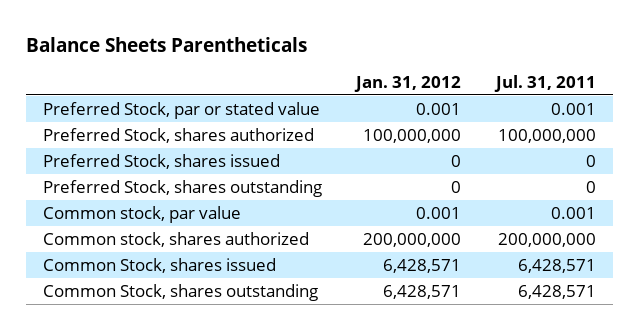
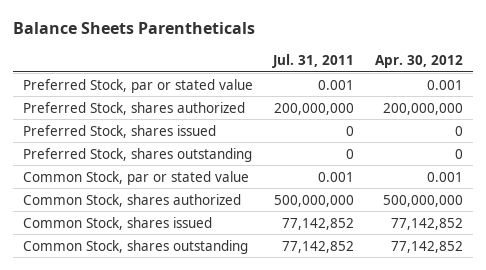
- | Jan. 31, 2012 | Jul. 31, 2011
+ | Jul. 31, 2011 | Apr. 30, 2012
- Preferred Stock, shares authorized | 100,000,000 | 100,000,000
+ Preferred Stock, shares authorized | 200,000,000 | 200,000,000
- Common stock, par value | 0.001 | 0.001
- Common stock, shares authorized | 200,000,000 | 200,000,000
- Common Stock, shares issued | 6,428,571 | 6,428,571
- Common Stock, shares outstanding | 6,428,571 | 6,428,571
+ Common Stock, par or stated value | 0.001 | 0.001
+ Common Stock, shares authorized | 500,000,000 | 500,000,000
+ Common Stock, shares issued | 77,142,852 | 77,142,852
+ Common Stock, shares outstanding | 77,142,852 | 77,142,852

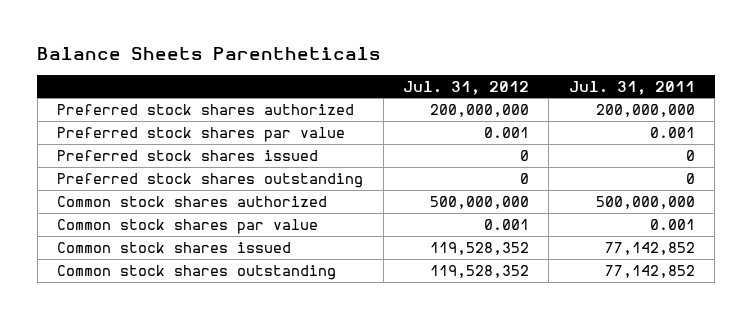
- | Jul. 31, 2011 | Apr. 30, 2012
+ | Jul. 31, 2012 | Jul. 31, 2011
- Preferred Stock, par or stated value | 0.001 | 0.001
- Preferred Stock, shares authorized | 200,000,000 | 200,000,000
- Preferred Stock, shares issued | 0 | 0
- Preferred Stock, shares outstanding | 0 | 0
- Common Stock, par or stated value | 0.001 | 0.001
- Common Stock, shares authorized | 500,000,000 | 500,000,000
- Common Stock, shares issued | 77,142,852 | 77,142,852
- Common Stock, shares outstanding | 77,142,852 | 77,142,852
+ Preferred stock shares authorized | 200,000,000 | 200,000,000
+ Preferred stock shares par value | 0.001 | 0.001
+ Preferred stock shares issued | 0 | 0
+ Preferred stock shares outstanding | 0 | 0
+ Common stock shares authorized | 500,000,000 | 500,000,000
+ Common stock shares par value | 0.001 | 0.001
+ Common stock shares issued | 119,528,352 | 77,142,852
+ Common stock shares outstanding | 119,528,352 | 77,142,852

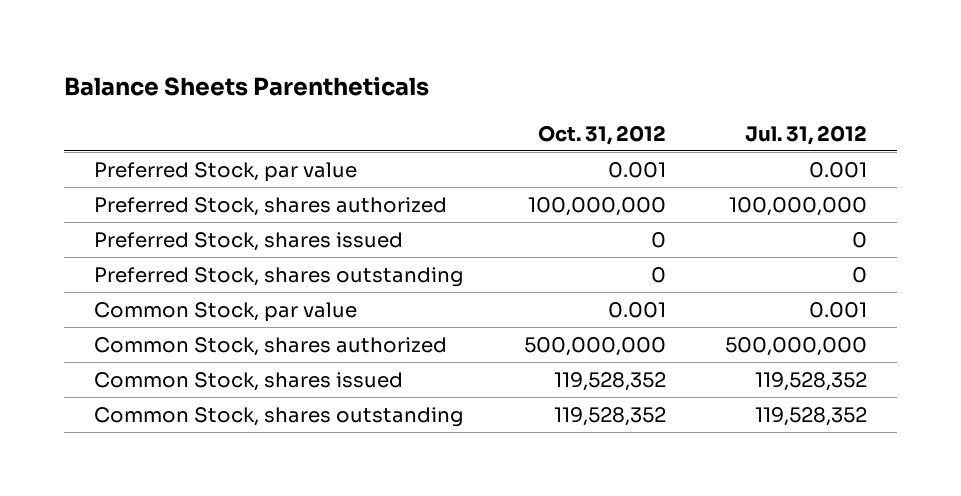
- | Jul. 31, 2012 | Jul. 31, 2011
+ | Oct. 31, 2012 | Jul. 31, 2012
- Preferred stock shares authorized | 200,000,000 | 200,000,000
- Preferred stock shares par value | 0.001 | 0.001
- Preferred stock shares issued | 0 | 0
- Preferred stock shares outstanding | 0 | 0
- Common stock shares authorized | 500,000,000 | 500,000,000
- Common stock shares par value | 0.001 | 0.001
- Common stock shares issued | 119,528,352 | 77,142,852
- Common stock shares outstanding | 119,528,352 | 77,142,852
+ Preferred Stock, par value | 0.001 | 0.001
+ Preferred Stock, shares authorized | 100,000,000 | 100,000,000
+ Preferred Stock, shares issued | 0 | 0
+ Preferred Stock, shares outstanding | 0 | 0
+ Common Stock, par value | 0.001 | 0.001
+ Common Stock, shares authorized | 500,000,000 | 500,000,000
+ Common Stock, shares issued | 119,528,352 | 119,528,352
+ Common Stock, shares outstanding | 119,528,352 | 119,528,352

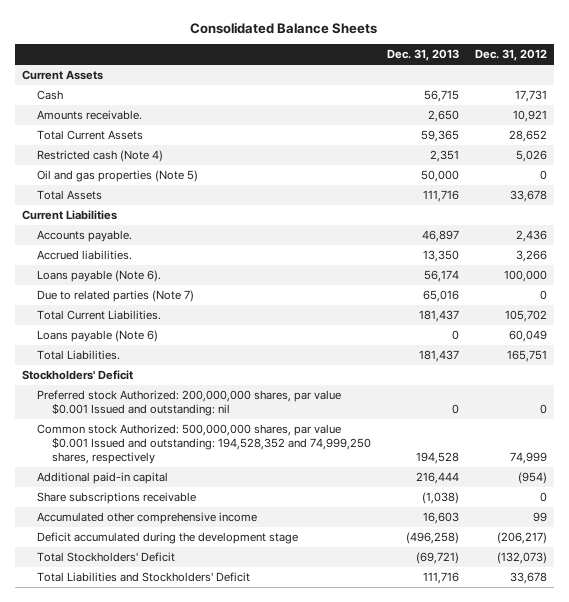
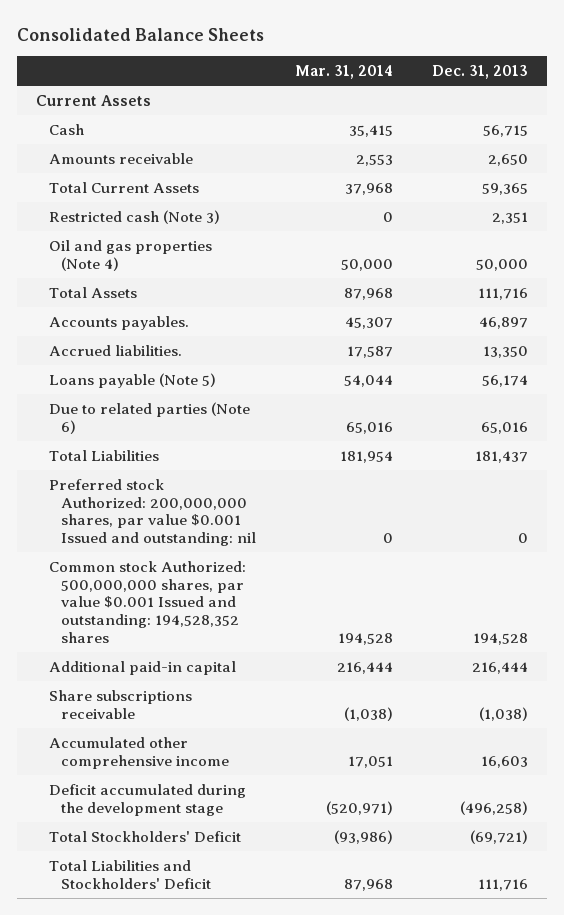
- | Dec. 31, 2013 | Dec. 31, 2012
+ | Mar. 31, 2014 | Dec. 31, 2013
- Amounts receivable. | 2,650 | 10,921
+ Amounts receivable | 2,553 | 2,650
- Restricted cash (Note 4) | 2,351 | 5,026
- Oil and gas properties (Note 5) | 50,000 | 0
+ Restricted cash (Note 3) | 0 | 2,351
+ Oil and gas properties (Note 4) | 50,000 | 50,000
- Current Liabilities
- Accounts payable. | 46,897 | 2,436
+ Accounts payables. | 45,307 | 46,897
- Loans payable (Note 6). | 56,174 | 100,000
- Due to related parties (Note 7) | 65,016 | 0
- Total Current Liabilities. | 181,437 | 105,702
- Loans payable (Note 6) | 0 | 60,049
- Total Liabilities. | 181,437 | 165,751
- Stockholders' Deficit
+ Loans payable (Note 5) | 54,044 | 56,174
+ Due to related parties (Note 6) | 65,016 | 65,016
+ Total Liabilities | 181,954 | 181,437
- Common stock Authorized: 500,000,000 shares, par value $0.001 Issued and outstanding: 194,528,352 and 74,999,250 shares, respectively | 194,528 | 74,999
+ Common stock Authorized: 500,000,000 shares, par value $0.001 Issued and outstanding: 194,528,352 shares | 194,528 | 194,528

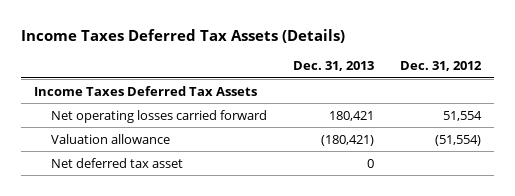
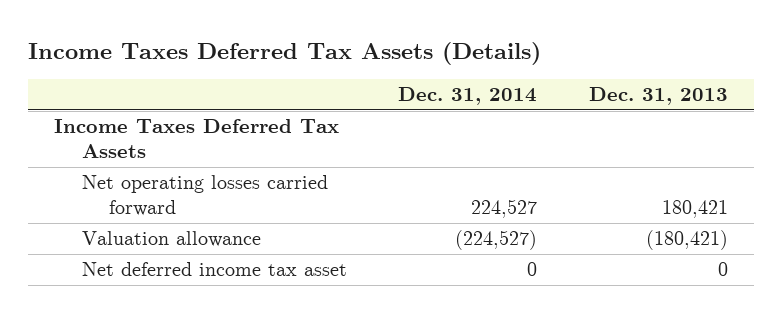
- | Dec. 31, 2013 | Dec. 31, 2012
+ | Dec. 31, 2014 | Dec. 31, 2013
- Net deferred tax asset | 0 |
+ Net deferred income tax asset | 0 | 0

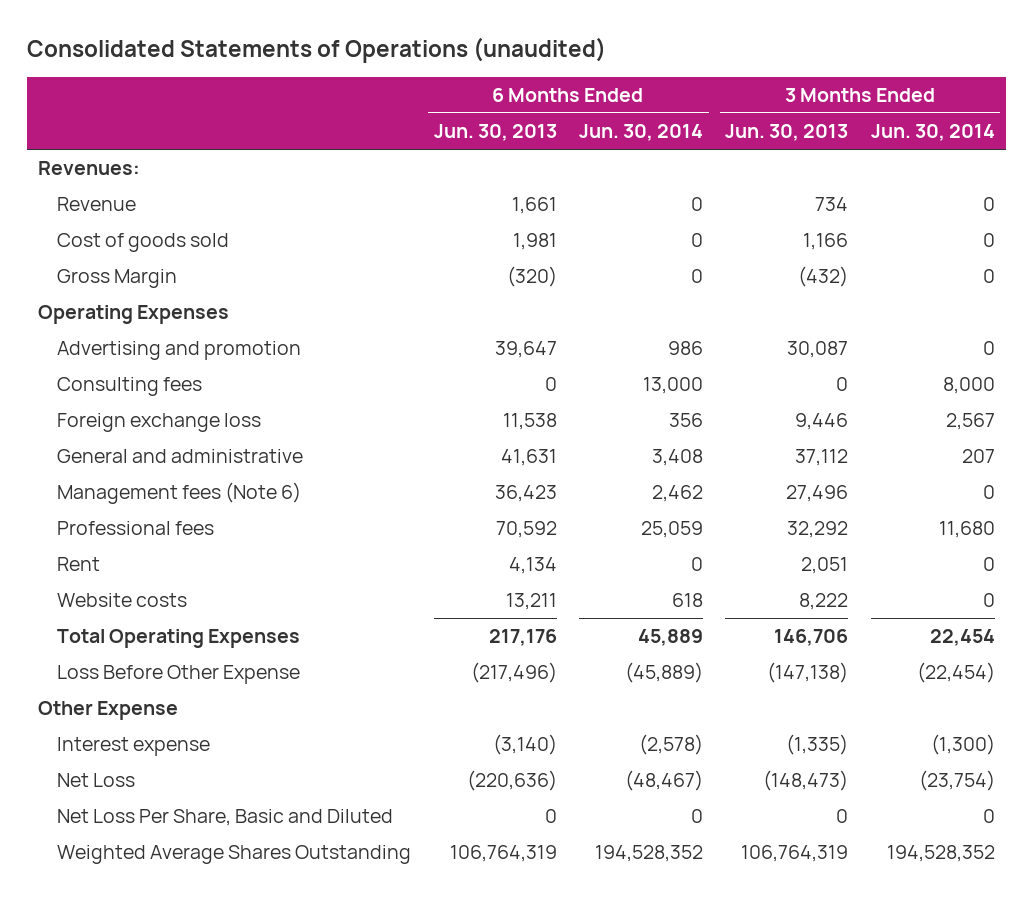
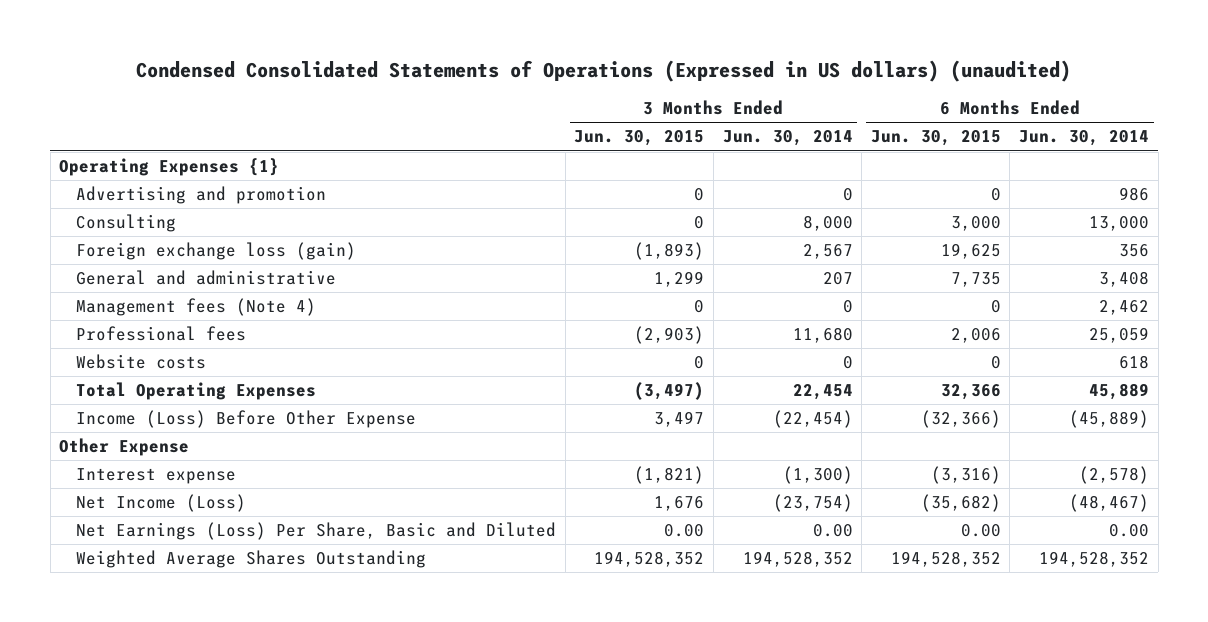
- Consolidated Statements of Operations (unaudited)
+ Condensed Consolidated Statements of Operations (Expressed in US dollars) (unaudited)
- | 6 Months Ended Jun. 30, 2013 | 6 Months Ended Jun. 30, 2014 | 3 Months Ended Jun. 30, 2013 | 3 Months Ended Jun. 30, 2014
+ | 3 Months Ended Jun. 30, 2015 | 3 Months Ended Jun. 30, 2014 | 6 Months Ended Jun. 30, 2015 | 6 Months Ended Jun. 30, 2014
- Revenues:
- Revenue | 1,661 | 0 | 734 | 0
- Cost of goods sold | 1,981 | 0 | 1,166 | 0
- Gross Margin | (320) | 0 | (432) | 0
- Operating Expenses
+ Operating Expenses {1}
- Consulting fees | 0 | 13,000 | 0 | 8,000
- Foreign exchange loss | 11,538 | 356 | 9,446 | 2,567
+ Consulting | 0 | 8,000 | 3,000 | 13,000
+ Foreign exchange loss (gain) | (1,893) | 2,567 | 19,625 | 356
- Management fees (Note 6) | 36,423 | 2,462 | 27,496 | 0
+ Management fees (Note 4) | 0 | 0 | 0 | 2,462
- Rent | 4,134 | 0 | 2,051 | 0
- Loss Before Other Expense | (217,496) | (45,889) | (147,138) | (22,454)
+ Income (Loss) Before Other Expense | 3,497 | (22,454) | (32,366) | (45,889)
- Net Loss | (220,636) | (48,467) | (148,473) | (23,754)
- Net Loss Per Share, Basic and Diluted | 0 | 0 | 0 | 0
+ Net Income (Loss) | 1,676 | (23,754) | (35,682) | (48,467)
+ Net Earnings (Loss) Per Share, Basic and Diluted | 0.00 | 0.00 | 0.00 | 0.00

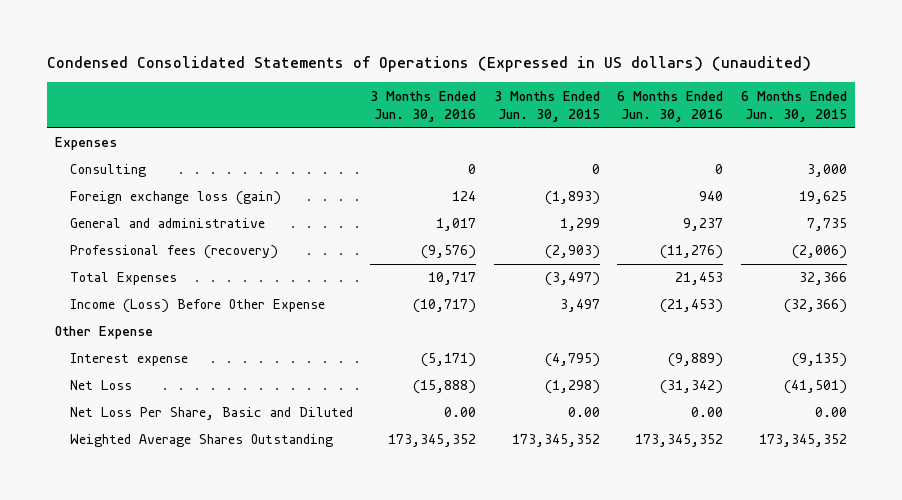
- | 3 Months Ended Jun. 30, 2015 | 3 Months Ended Jun. 30, 2014 | 6 Months Ended Jun. 30, 2015 | 6 Months Ended Jun. 30, 2014
+ | 3 Months Ended Jun. 30, 2016 | 3 Months Ended Jun. 30, 2015 | 6 Months Ended Jun. 30, 2016 | 6 Months Ended Jun. 30, 2015
- Operating Expenses {1}
- Advertising and promotion | 0 | 0 | 0 | 986
+ Expenses
- Management fees (Note 4) | 0 | 0 | 0 | 2,462
- Professional fees | (2,903) | 11,680 | 2,006 | 25,059
- Website costs | 0 | 0 | 0 | 618
- Total Operating Expenses | (3,497) | 22,454 | 32,366 | 45,889
+ Professional fees (recovery) | (9,576) | (2,903) | (11,276) | (2,006)
+ Total Expenses | 10,717 | (3,497) | 21,453 | 32,366
- Interest expense | (1,821) | (1,300) | (3,316) | (2,578)
- Net Income (Loss) | 1,676 | (23,754) | (35,682) | (48,467)
- Net Earnings (Loss) Per Share, Basic and Diluted | 0.00 | 0.00 | 0.00 | 0.00
- Weighted Average Shares Outstanding | 194,528,352 | 194,528,352 | 194,528,352 | 194,528,352
+ Interest expense | (5,171) | (4,795) | (9,889) | (9,135)
+ Net Loss | (15,888) | (1,298) | (31,342) | (41,501)
+ Net Loss Per Share, Basic and Diluted | 0.00 | 0.00 | 0.00 | 0.00
+ Weighted Average Shares Outstanding | 173,345,352 | 173,345,352 | 173,345,352 | 173,345,352

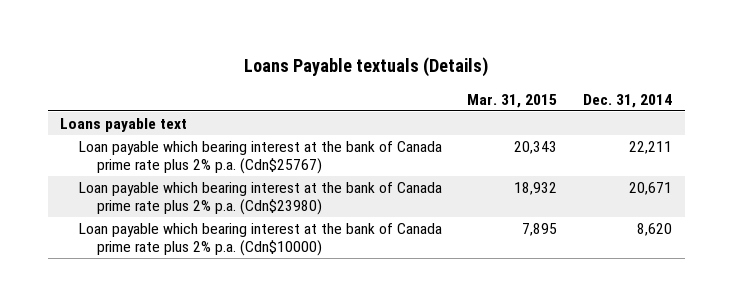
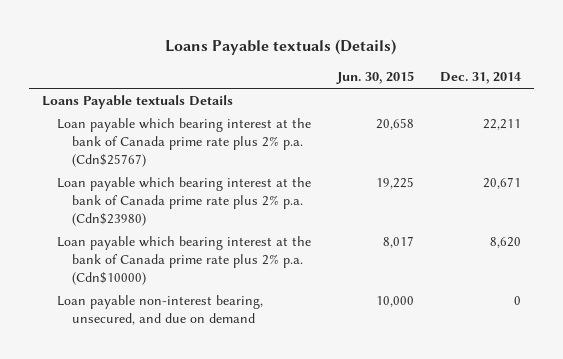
- | Mar. 31, 2015 | Dec. 31, 2014
+ | Jun. 30, 2015 | Dec. 31, 2014
- Loans payable text
+ Loans Payable textuals Details
+ Loan payable non-interest bearing, unsecured, and due on demand | 10,000 | 0

